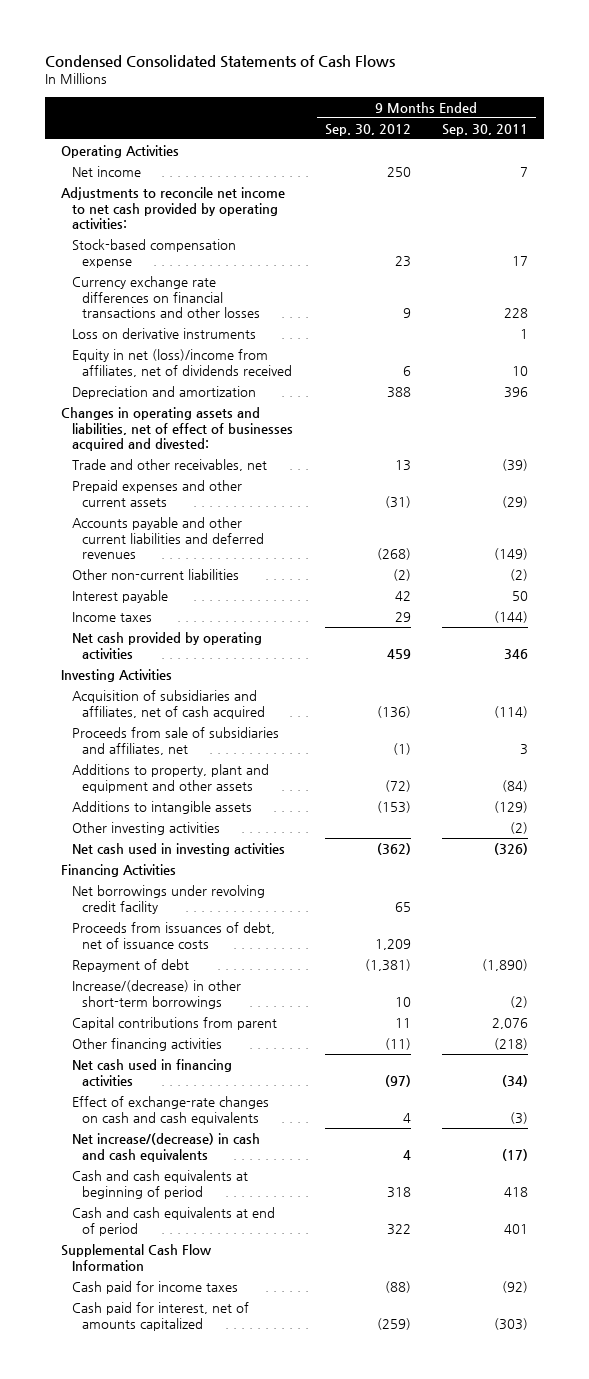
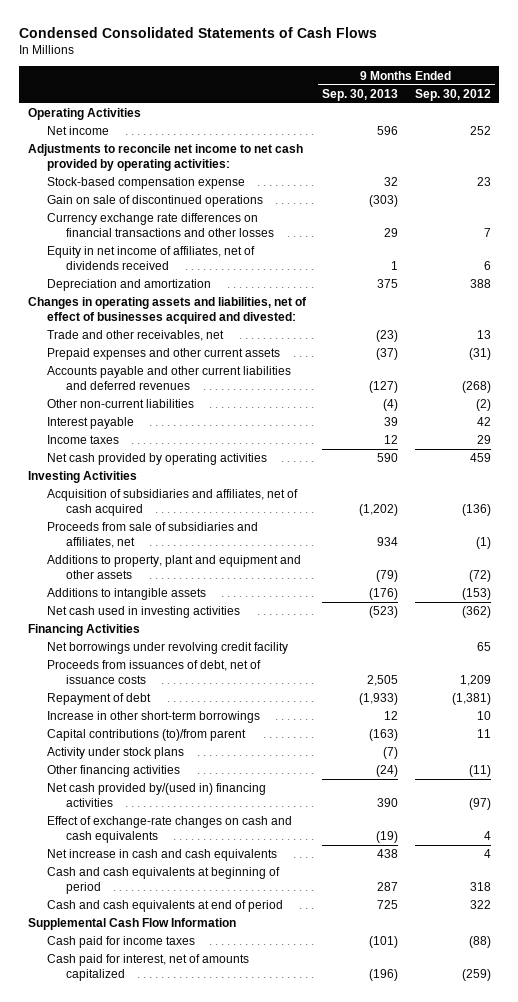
- | 9 Months Ended Sep. 30, 2012 | 9 Months Ended Sep. 30, 2011
+ | 9 Months Ended Sep. 30, 2013 | 9 Months Ended Sep. 30, 2012
- Net income | 250 | 7
+ Net income | 596 | 252
- Currency exchange rate differences on financial transactions and other losses | 9 | 228
- Loss on derivative instruments | | 1
- Equity in net (loss)/income from affiliates, net of dividends received | 6 | 10
+ Gain on sale of discontinued operations | (303) |
+ Currency exchange rate differences on financial transactions and other losses | 29 | 7
+ Equity in net income of affiliates, net of dividends received | 1 | 6
- Other investing activities | | (2)
- Increase/(decrease) in other short-term borrowings | 10 | (2)
- Capital contributions from parent | 11 | 2,076
+ Increase in other short-term borrowings | 12 | 10
+ Capital contributions (to)/from parent | (163) | 11
+ Activity under stock plans | (7) |
- Net cash used in financing activities | (97) | (34)
+ Net cash provided by/(used in) financing activities | 390 | (97)
- Net increase/(decrease) in cash and cash equivalents | 4 | (17)
+ Net increase in cash and cash equivalents | 438 | 4

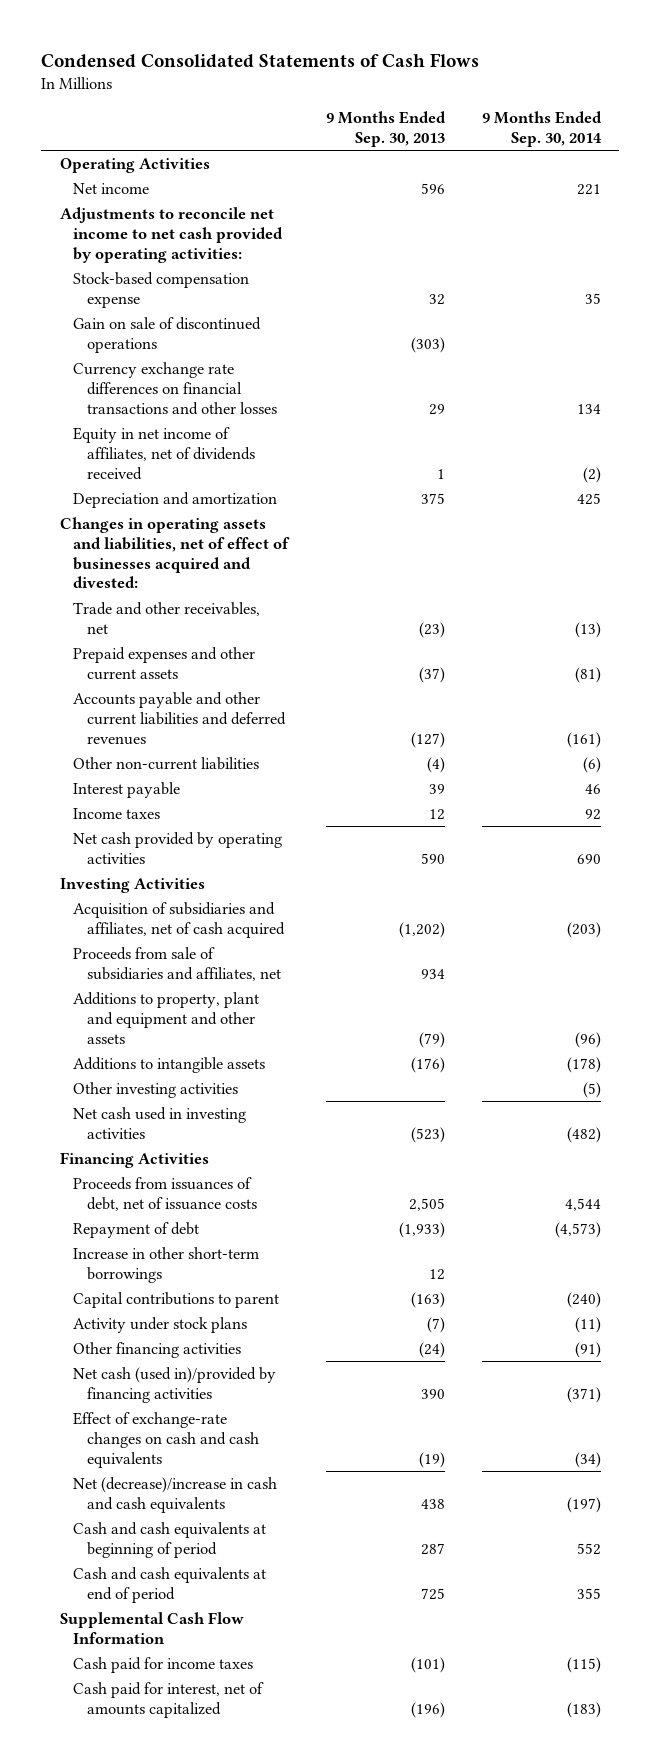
- | 9 Months Ended Sep. 30, 2013 | 9 Months Ended Sep. 30, 2012
+ | 9 Months Ended Sep. 30, 2013 | 9 Months Ended Sep. 30, 2014
+ Other investing activities | | (5)
- Net borrowings under revolving credit facility | | 65
- Capital contributions (to)/from parent | (163) | 11
+ Capital contributions to parent | (163) | (240)
- Net cash provided by/(used in) financing activities | 390 | (97)
+ Net cash (used in)/provided by financing activities | 390 | (371)
- Net increase in cash and cash equivalents | 438 | 4
+ Net (decrease)/increase in cash and cash equivalents | 438 | (197)

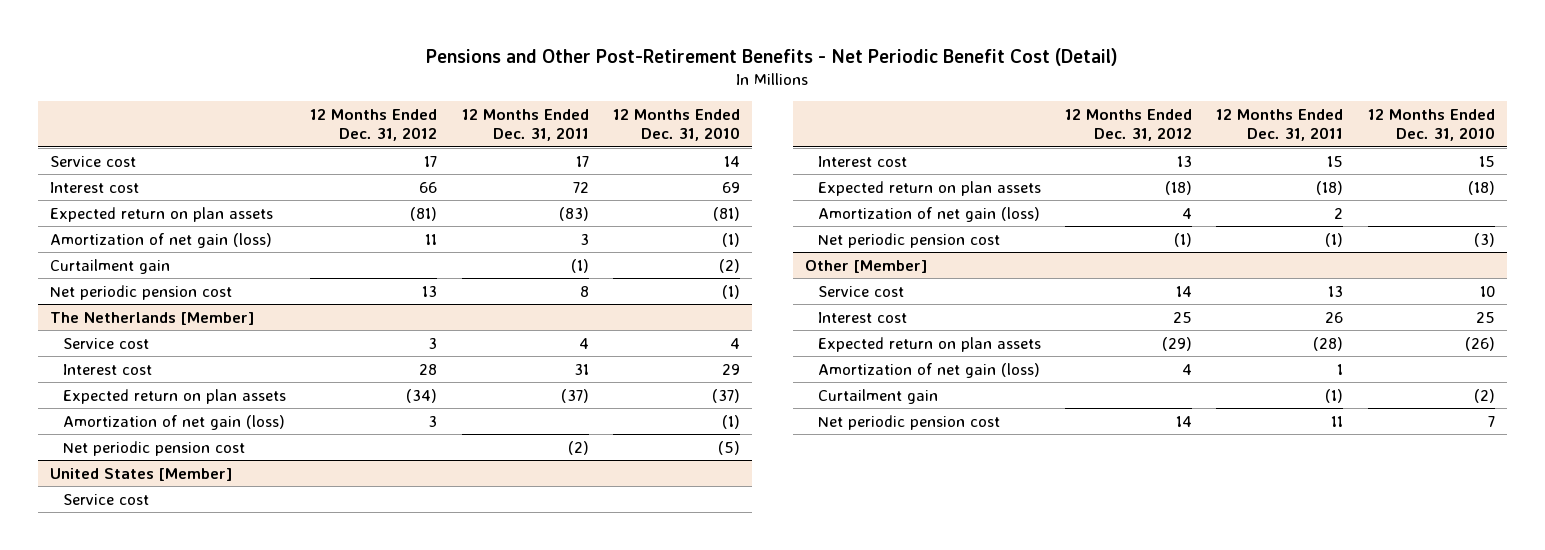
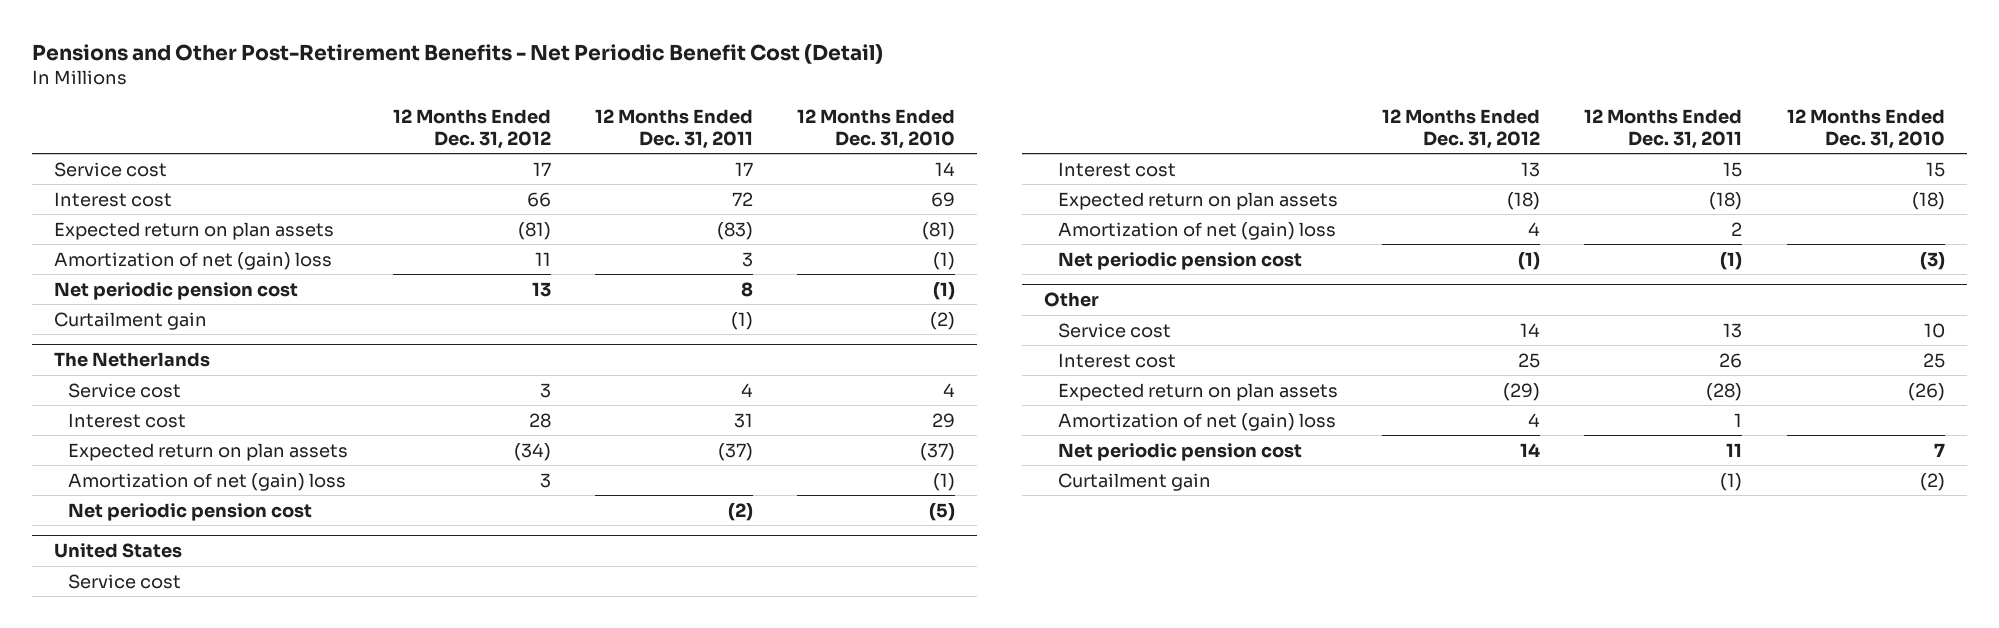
- Amortization of net gain (loss) | 11 | 3 | (1)
+ Amortization of net (gain) loss | 11 | 3 | (1)
- The Netherlands [Member]
moved down: Curtailment gain | | (1) | (2)
+ The Netherlands
- Amortization of net gain (loss) | 3 | | (1)
+ Amortization of net (gain) loss | 3 | | (1)
- United States [Member]
+ United States
- Amortization of net gain (loss) | 4 | 2 |
+ Amortization of net (gain) loss | 4 | 2 |
- Other [Member]
+ Other
- Amortization of net gain (loss) | 4 | 1 |
- Curtailment gain | | (1) | (2)
+ Amortization of net (gain) loss | 4 | 1 |
+ Curtailment gain | | (1) | (2)

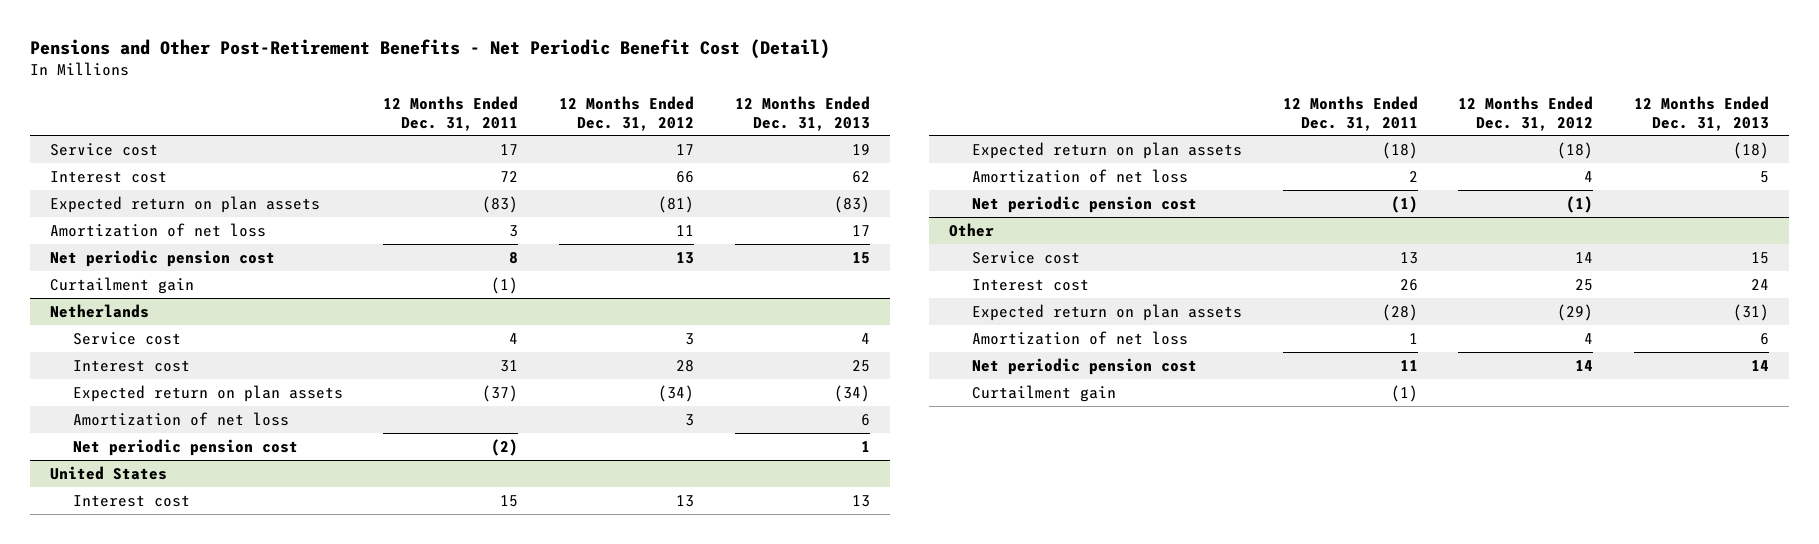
- | 12 Months Ended Dec. 31, 2012 | 12 Months Ended Dec. 31, 2011 | 12 Months Ended Dec. 31, 2010
+ | 12 Months Ended Dec. 31, 2011 | 12 Months Ended Dec. 31, 2012 | 12 Months Ended Dec. 31, 2013
- Amortization of net (gain) loss | 11 | 3 | (1)
+ Amortization of net loss | 3 | 11 | 17
- The Netherlands
+ Netherlands
- Amortization of net (gain) loss | 3 | | (1)
+ Amortization of net loss | | 3 | 6
@ United States
- Service cost
- Amortization of net (gain) loss | 4 | 2 |
+ Amortization of net loss | 2 | 4 | 5
@ Other
- Amortization of net (gain) loss | 4 | 1 |
+ Amortization of net loss | 1 | 4 | 6

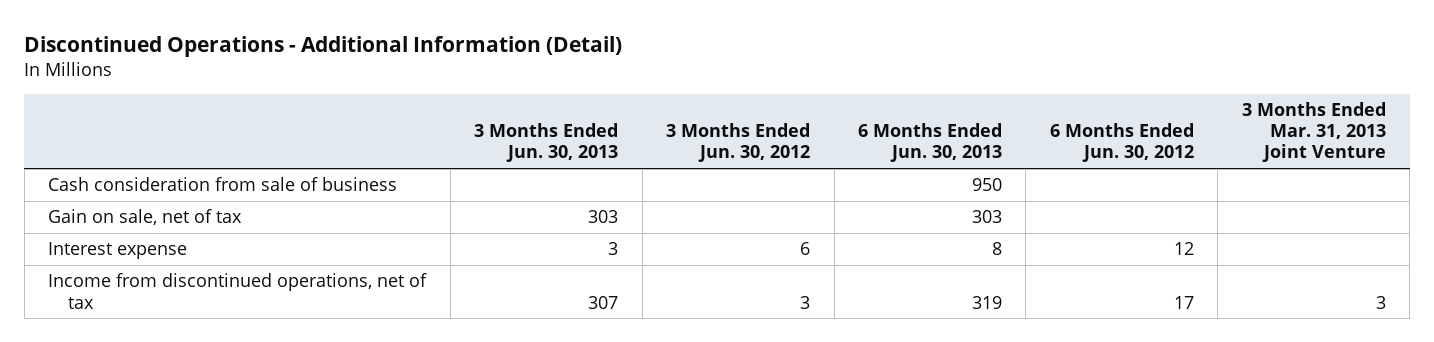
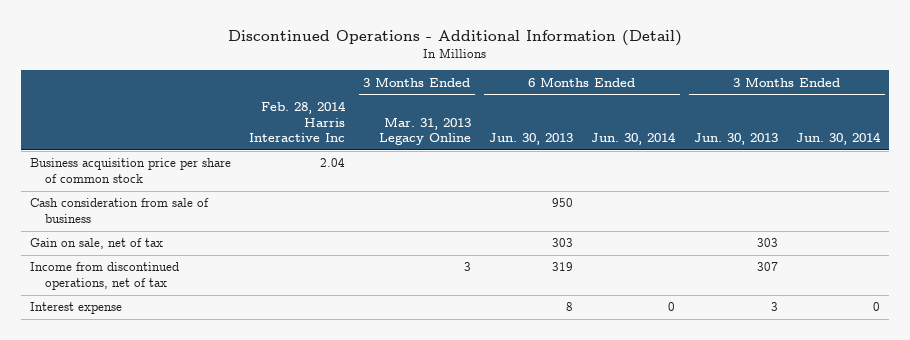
- | 3 Months Ended Jun. 30, 2013 | 3 Months Ended Jun. 30, 2012 | 6 Months Ended Jun. 30, 2013 | 6 Months Ended Jun. 30, 2012 | 3 Months Ended Mar. 31, 2013 Joint Venture
+ | Feb. 28, 2014 Harris Interactive Inc | 3 Months Ended Mar. 31, 2013 Legacy Online | 6 Months Ended Jun. 30, 2013 | 6 Months Ended Jun. 30, 2014 | 3 Months Ended Jun. 30, 2013 | 3 Months Ended Jun. 30, 2014
+ Business acquisition price per share of common stock | 2.04 | | | | |
moved down: Interest expense | | | 8 | 0 | 3 | 0

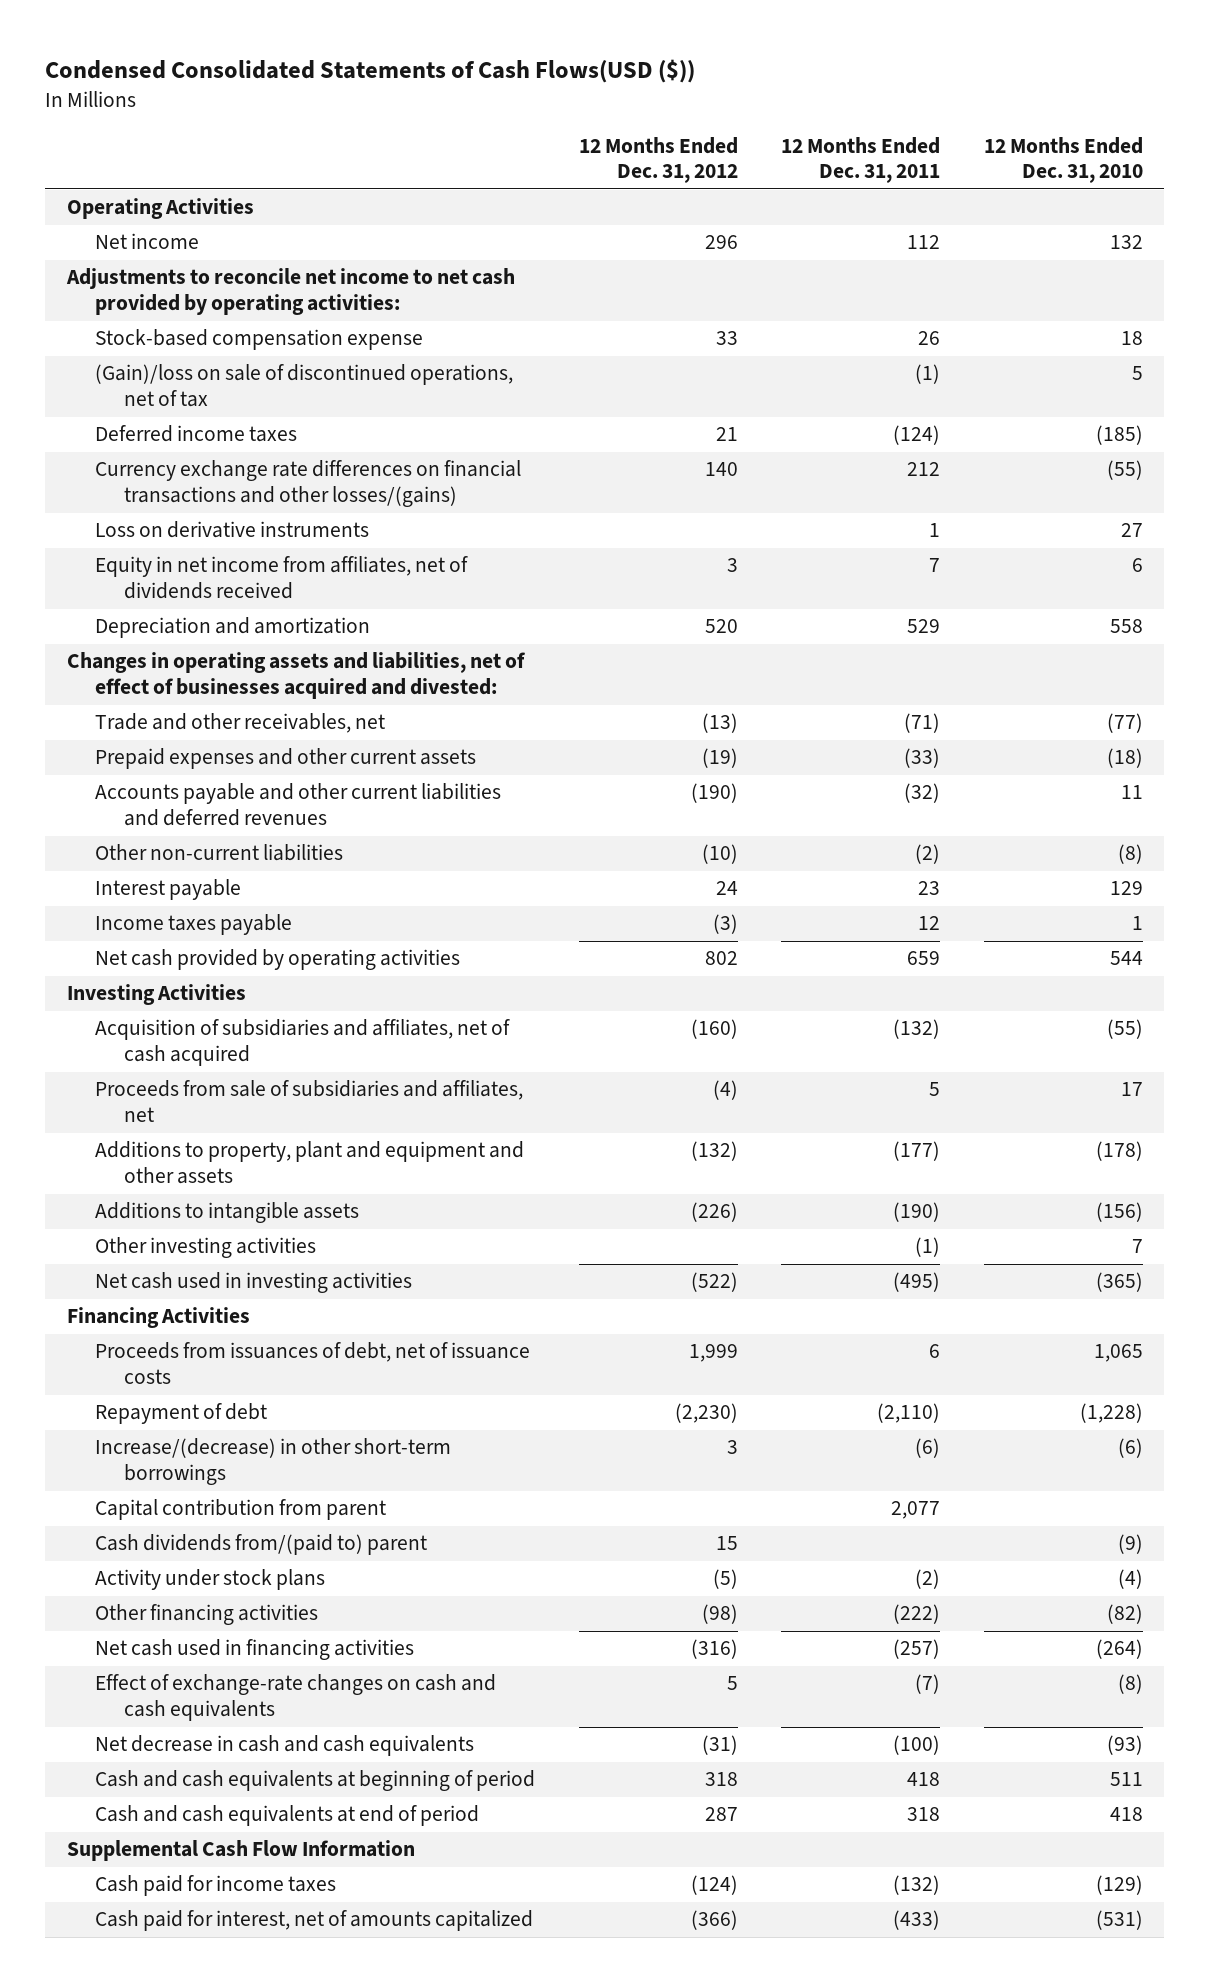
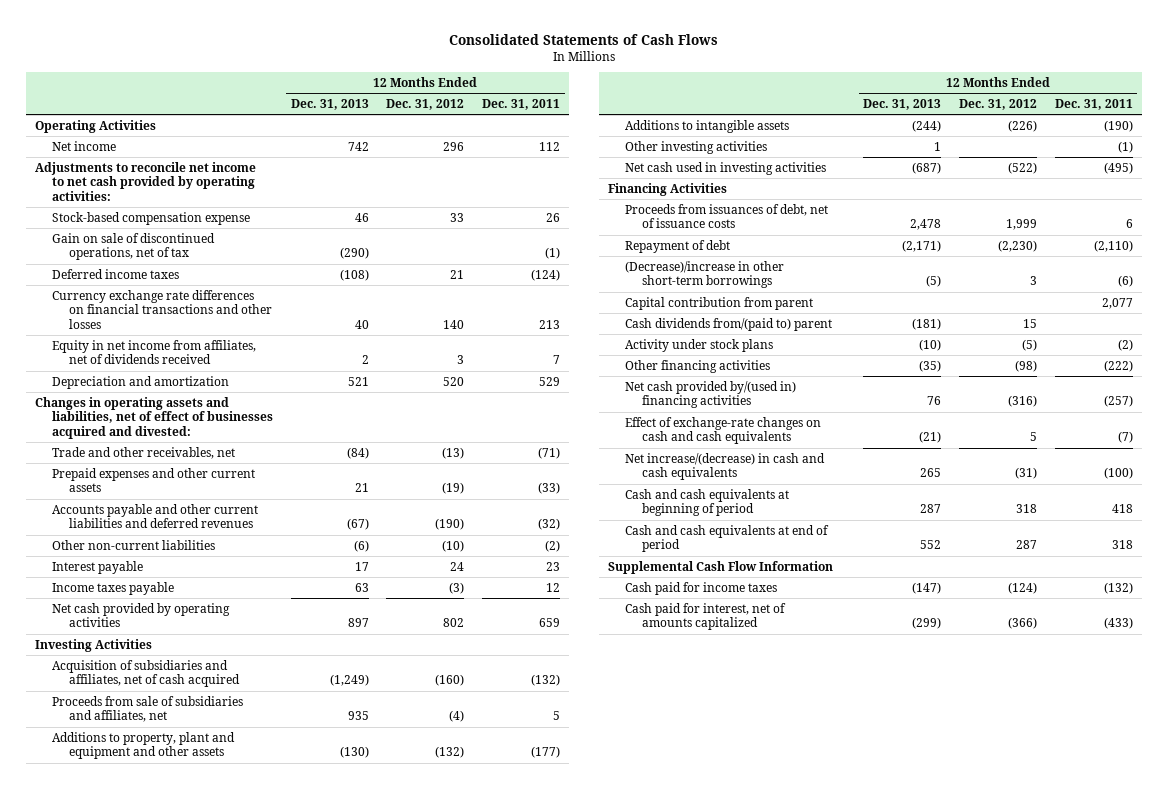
- Condensed Consolidated Statements of Cash Flows(USD ($))
+ Consolidated Statements of Cash Flows
- | 12 Months Ended Dec. 31, 2012 | 12 Months Ended Dec. 31, 2011 | 12 Months Ended Dec. 31, 2010
+ | 12 Months Ended Dec. 31, 2013 | 12 Months Ended Dec. 31, 2012 | 12 Months Ended Dec. 31, 2011
- (Gain)/loss on sale of discontinued operations, net of tax | | (1) | 5
+ Gain on sale of discontinued operations, net of tax | (290) | | (1)
- Currency exchange rate differences on financial transactions and other losses/(gains) | 140 | 212 | (55)
- Loss on derivative instruments | | 1 | 27
+ Currency exchange rate differences on financial transactions and other losses | 40 | 140 | 213
- Increase/(decrease) in other short-term borrowings | 3 | (6) | (6)
+ (Decrease)/increase in other short-term borrowings | (5) | 3 | (6)
- Net cash used in financing activities | (316) | (257) | (264)
+ Net cash provided by/(used in) financing activities | 76 | (316) | (257)
- Net decrease in cash and cash equivalents | (31) | (100) | (93)
+ Net increase/(decrease) in cash and cash equivalents | 265 | (31) | (100)

